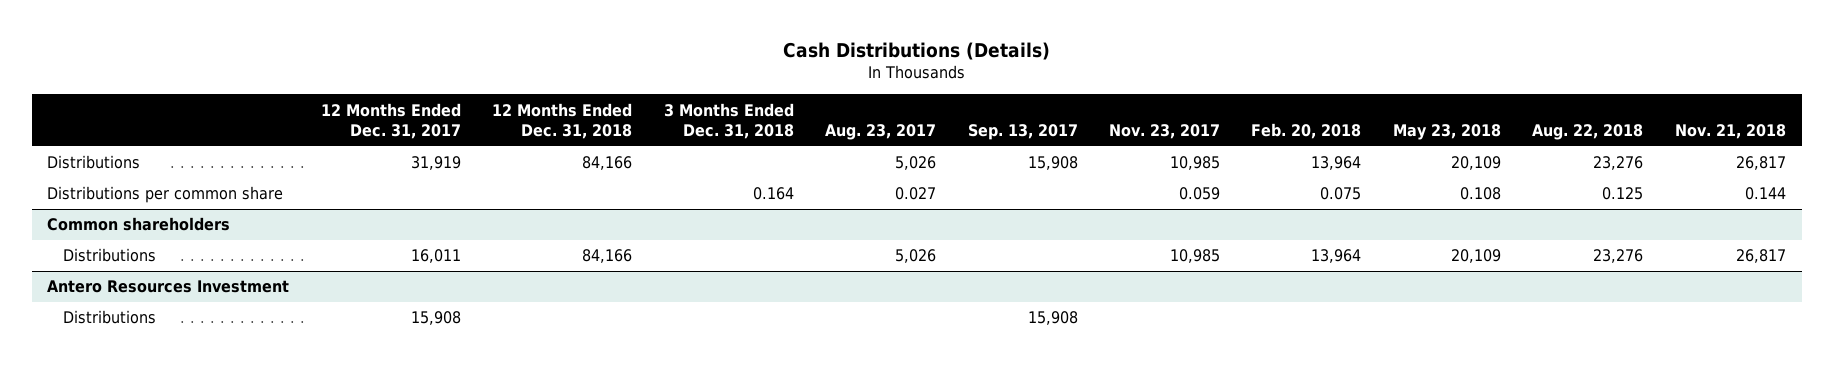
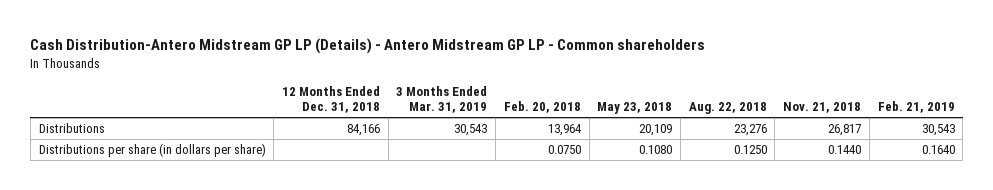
- Cash Distributions (Details)
+ Cash Distribution-Antero Midstream GP LP (Details) - Antero Midstream GP LP - Common shareholders
- | 12 Months Ended Dec. 31, 2017 | 12 Months Ended Dec. 31, 2018 | 3 Months Ended Dec. 31, 2018 | Aug. 23, 2017 | Sep. 13, 2017 | Nov. 23, 2017 | Feb. 20, 2018 | May 23, 2018 | Aug. 22, 2018 | Nov. 21, 2018
+ | 12 Months Ended Dec. 31, 2018 | 3 Months Ended Mar. 31, 2019 | Feb. 20, 2018 | May 23, 2018 | Aug. 22, 2018 | Nov. 21, 2018 | Feb. 21, 2019
- Distributions per common share | | | 0.164 | 0.027 | | 0.059 | 0.075 | 0.108 | 0.125 | 0.144
- Common shareholders
- Distributions | 16,011 | 84,166 | | 5,026 | | 10,985 | 13,964 | 20,109 | 23,276 | 26,817
- Antero Resources Investment
- Distributions | 15,908 | | | | 15,908 | | | | |
+ Distributions per share (in dollars per share) | | | 0.0750 | 0.1080 | 0.1250 | 0.1440 | 0.1640

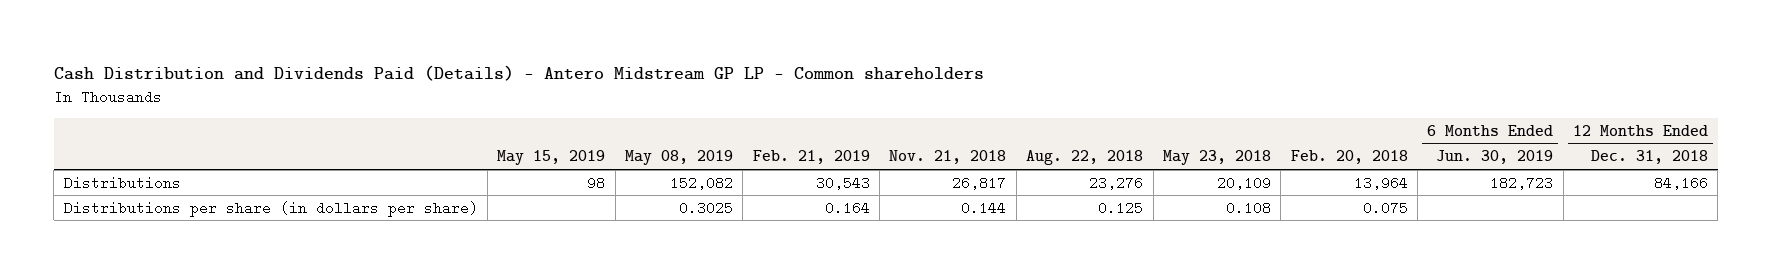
- Cash Distribution-Antero Midstream GP LP (Details) - Antero Midstream GP LP - Common shareholders
+ Cash Distribution and Dividends Paid (Details) - Antero Midstream GP LP - Common shareholders
- | 12 Months Ended Dec. 31, 2018 | 3 Months Ended Mar. 31, 2019 | Feb. 20, 2018 | May 23, 2018 | Aug. 22, 2018 | Nov. 21, 2018 | Feb. 21, 2019
+ | May 15, 2019 | May 08, 2019 | Feb. 21, 2019 | Nov. 21, 2018 | Aug. 22, 2018 | May 23, 2018 | Feb. 20, 2018 | 6 Months Ended Jun. 30, 2019 | 12 Months Ended Dec. 31, 2018
- Distributions per share (in dollars per share) | | | 0.0750 | 0.1080 | 0.1250 | 0.1440 | 0.1640
+ Distributions per share (in dollars per share) | | 0.3025 | 0.164 | 0.144 | 0.125 | 0.108 | 0.075 | |

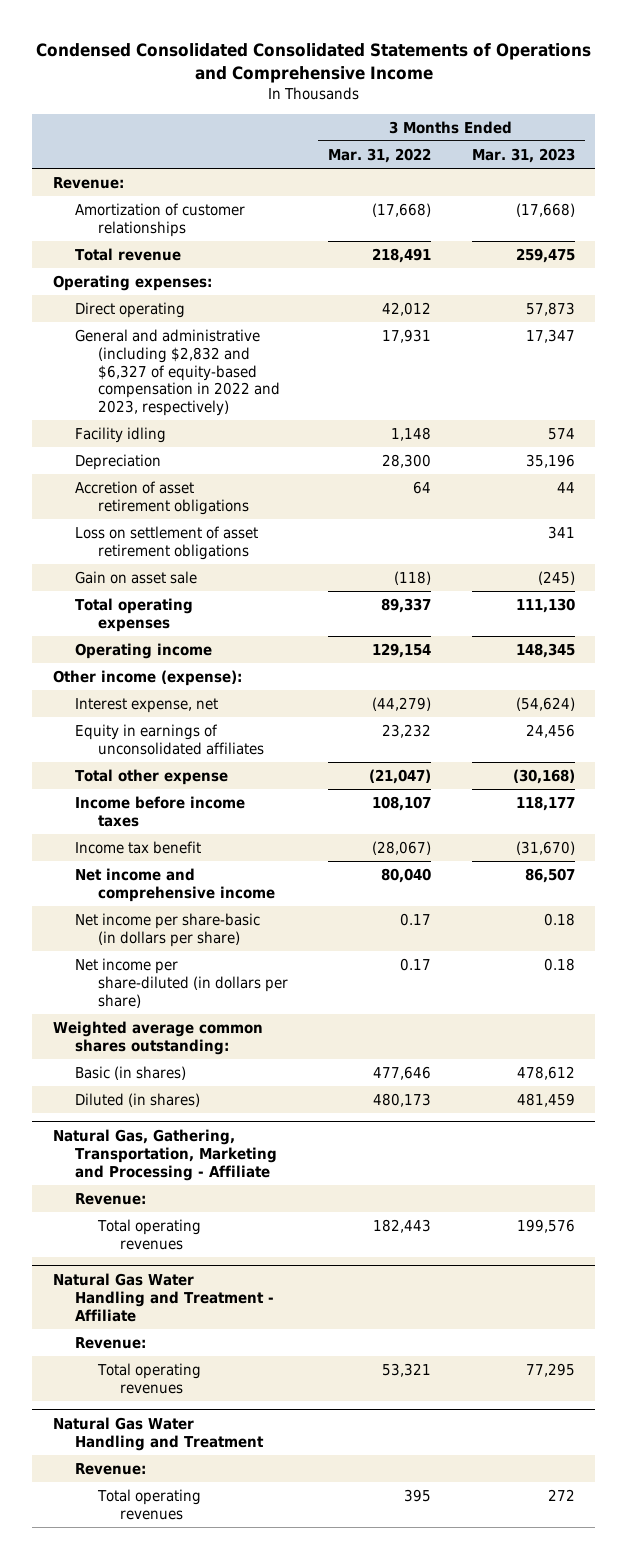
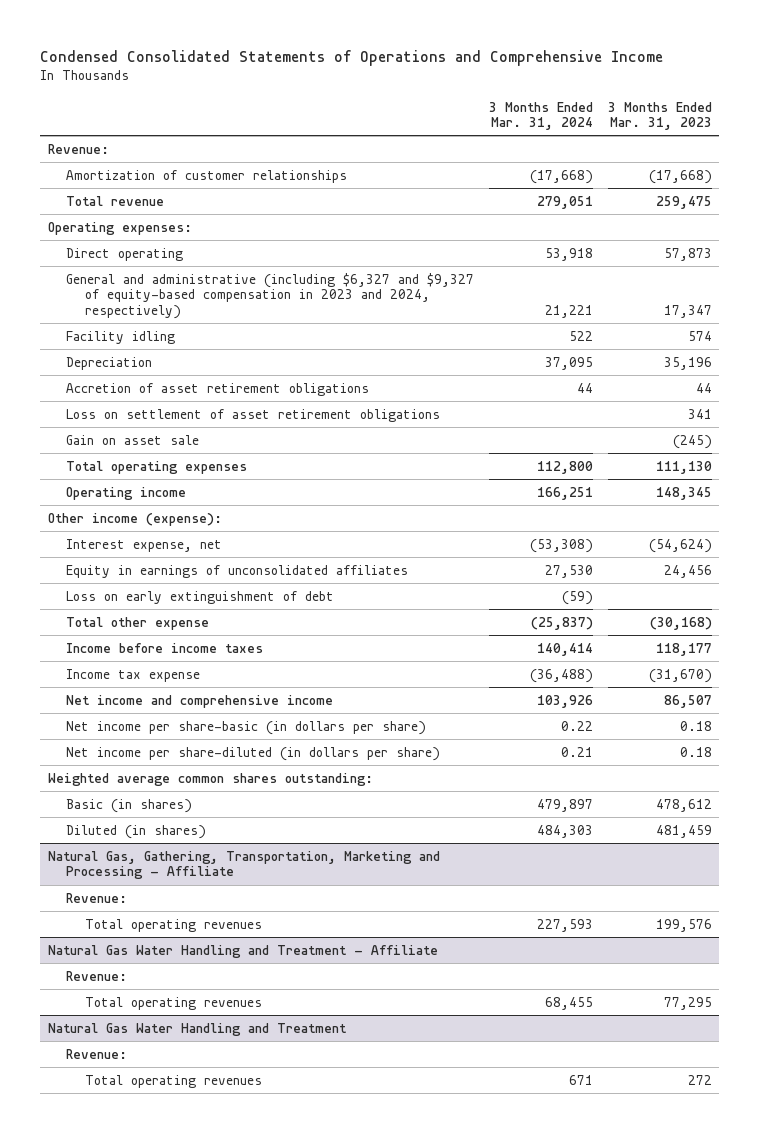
- Condensed Consolidated Consolidated Statements of Operations and Comprehensive Income
+ Condensed Consolidated Statements of Operations and Comprehensive Income
- | 3 Months Ended Mar. 31, 2022 | 3 Months Ended Mar. 31, 2023
+ | 3 Months Ended Mar. 31, 2024 | 3 Months Ended Mar. 31, 2023
- General and administrative (including $2,832 and $6,327 of equity-based compensation in 2022 and 2023, respectively) | 17,931 | 17,347
+ General and administrative (including $6,327 and $9,327 of equity-based compensation in 2023 and 2024, respectively) | 21,221 | 17,347
+ Loss on early extinguishment of debt | (59) |
- Income tax benefit | (28,067) | (31,670)
+ Income tax expense | (36,488) | (31,670)

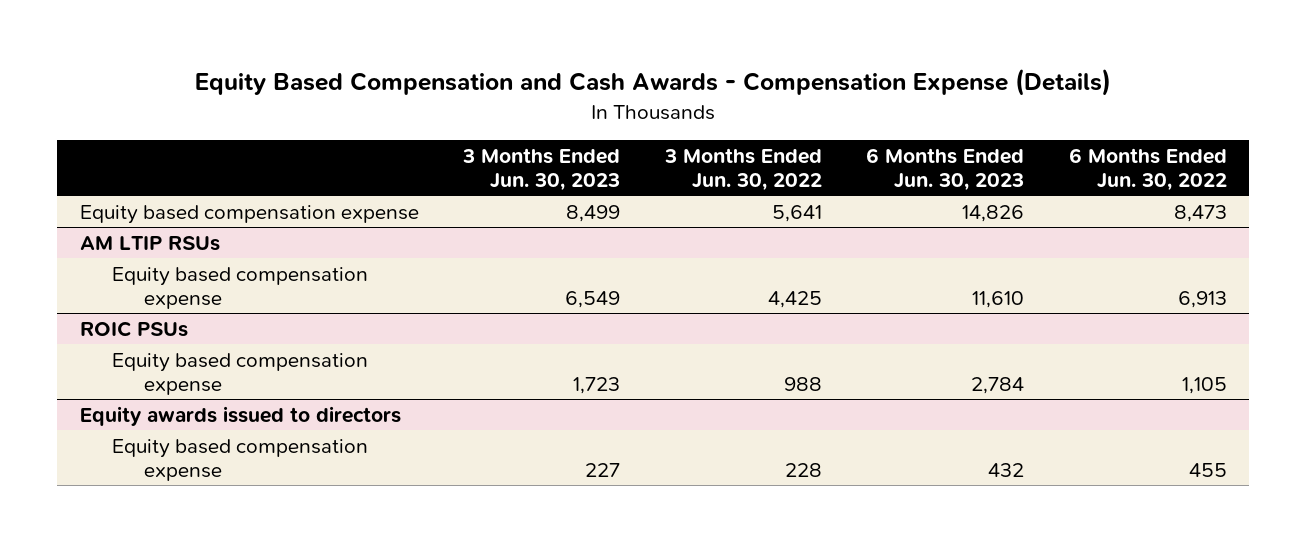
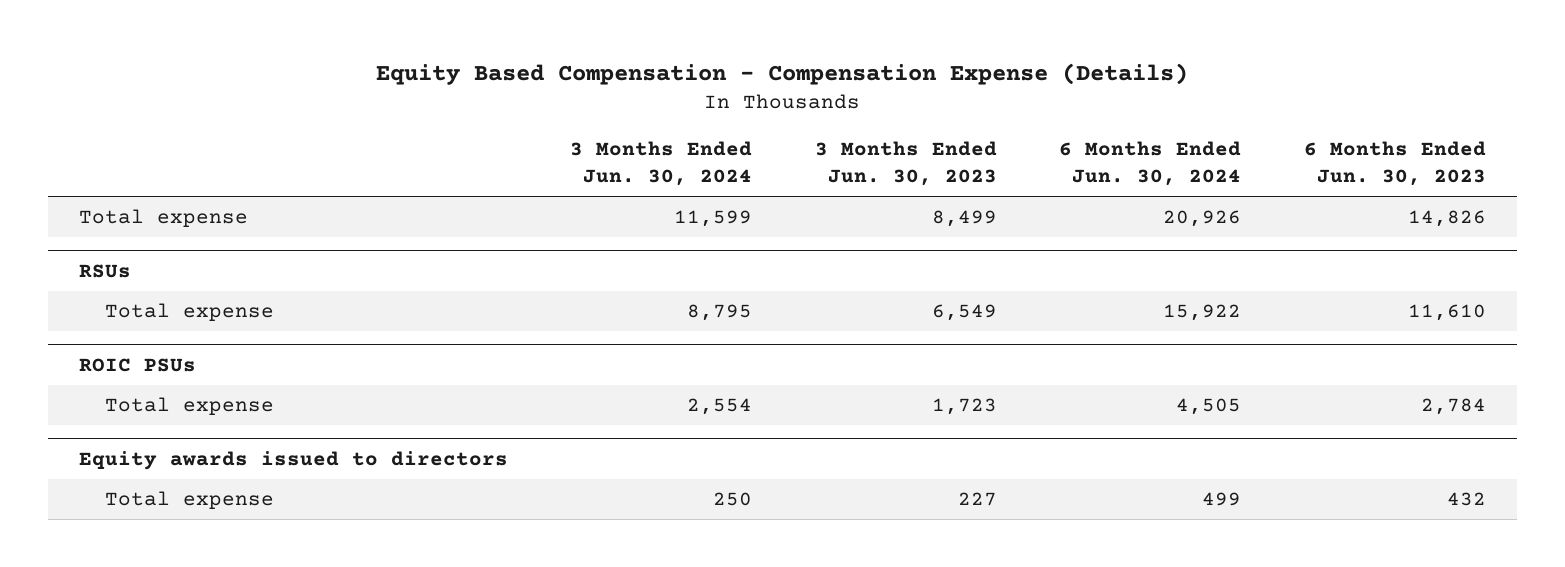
- Equity Based Compensation and Cash Awards - Compensation Expense (Details)
+ Equity Based Compensation - Compensation Expense (Details)
- | 3 Months Ended Jun. 30, 2023 | 3 Months Ended Jun. 30, 2022 | 6 Months Ended Jun. 30, 2023 | 6 Months Ended Jun. 30, 2022
+ | 3 Months Ended Jun. 30, 2024 | 3 Months Ended Jun. 30, 2023 | 6 Months Ended Jun. 30, 2024 | 6 Months Ended Jun. 30, 2023
- Equity based compensation expense | 8,499 | 5,641 | 14,826 | 8,473
- AM LTIP RSUs
- Equity based compensation expense | 6,549 | 4,425 | 11,610 | 6,913
+ Total expense | 11,599 | 8,499 | 20,926 | 14,826
+ RSUs
+ Total expense | 8,795 | 6,549 | 15,922 | 11,610
@ ROIC PSUs
- Equity based compensation expense | 1,723 | 988 | 2,784 | 1,105
+ Total expense | 2,554 | 1,723 | 4,505 | 2,784
@ Equity awards issued to directors
- Equity based compensation expense | 227 | 228 | 432 | 455
+ Total expense | 250 | 227 | 499 | 432

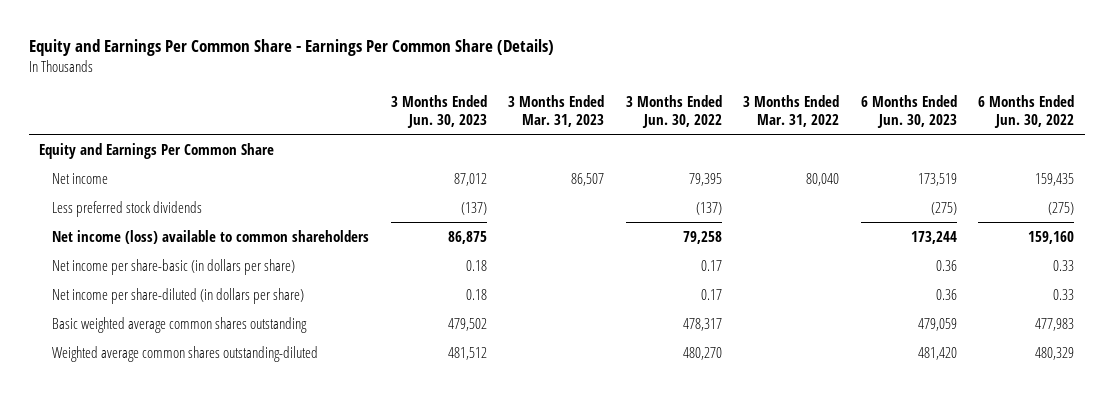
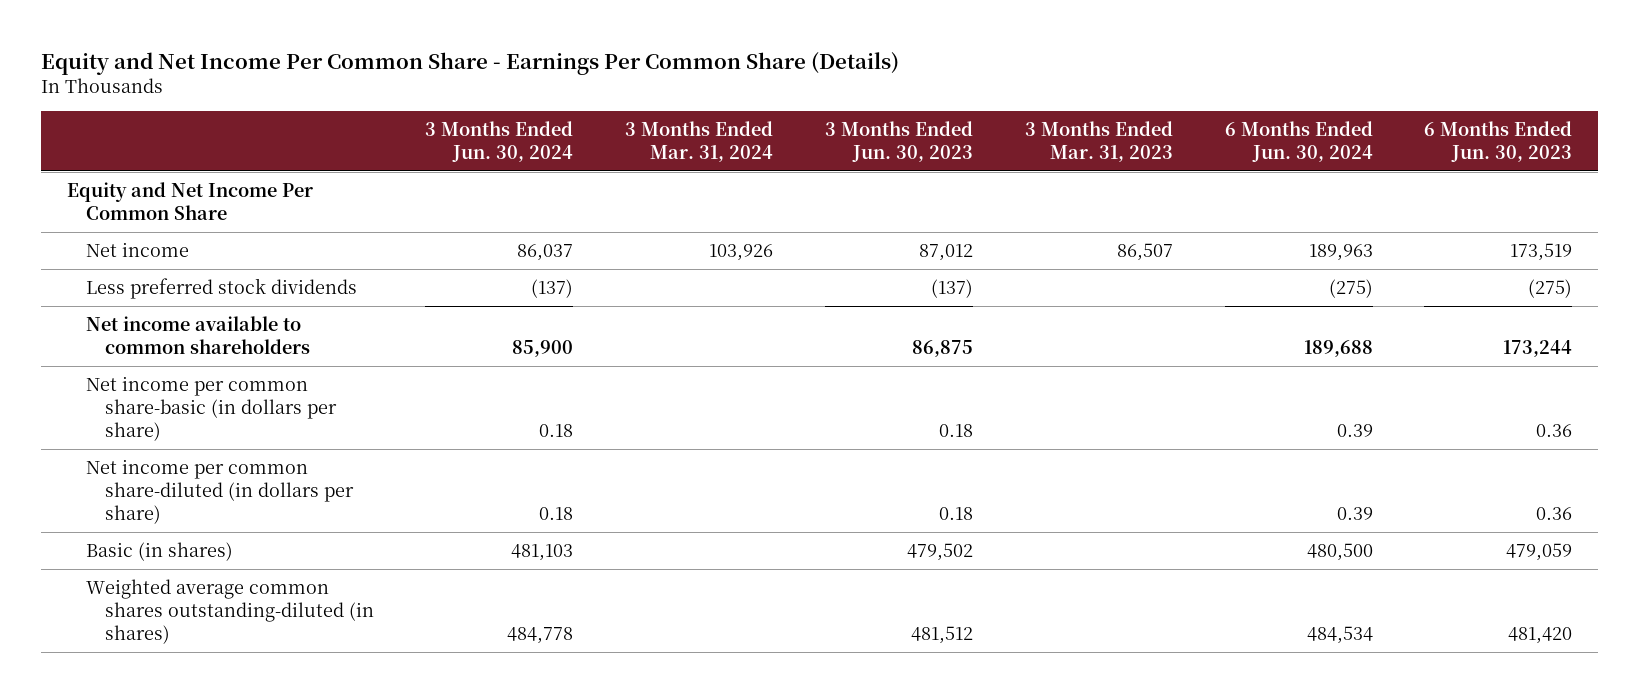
- Equity and Earnings Per Common Share - Earnings Per Common Share (Details)
+ Equity and Net Income Per Common Share - Earnings Per Common Share (Details)
- | 3 Months Ended Jun. 30, 2023 | 3 Months Ended Mar. 31, 2023 | 3 Months Ended Jun. 30, 2022 | 3 Months Ended Mar. 31, 2022 | 6 Months Ended Jun. 30, 2023 | 6 Months Ended Jun. 30, 2022
+ | 3 Months Ended Jun. 30, 2024 | 3 Months Ended Mar. 31, 2024 | 3 Months Ended Jun. 30, 2023 | 3 Months Ended Mar. 31, 2023 | 6 Months Ended Jun. 30, 2024 | 6 Months Ended Jun. 30, 2023
- Equity and Earnings Per Common Share
+ Equity and Net Income Per Common Share
- Net income (loss) available to common shareholders | 86,875 | | 79,258 | | 173,244 | 159,160
- Net income per share-basic (in dollars per share) | 0.18 | | 0.17 | | 0.36 | 0.33
- Net income per share-diluted (in dollars per share) | 0.18 | | 0.17 | | 0.36 | 0.33
- Basic weighted average common shares outstanding | 479,502 | | 478,317 | | 479,059 | 477,983
- Weighted average common shares outstanding-diluted | 481,512 | | 480,270 | | 481,420 | 480,329
+ Net income available to common shareholders | 85,900 | | 86,875 | | 189,688 | 173,244
+ Net income per common share-basic (in dollars per share) | 0.18 | | 0.18 | | 0.39 | 0.36
+ Net income per common share-diluted (in dollars per share) | 0.18 | | 0.18 | | 0.39 | 0.36
+ Basic (in shares) | 481,103 | | 479,502 | | 480,500 | 479,059
+ Weighted average common shares outstanding-diluted (in shares) | 484,778 | | 481,512 | | 484,534 | 481,420

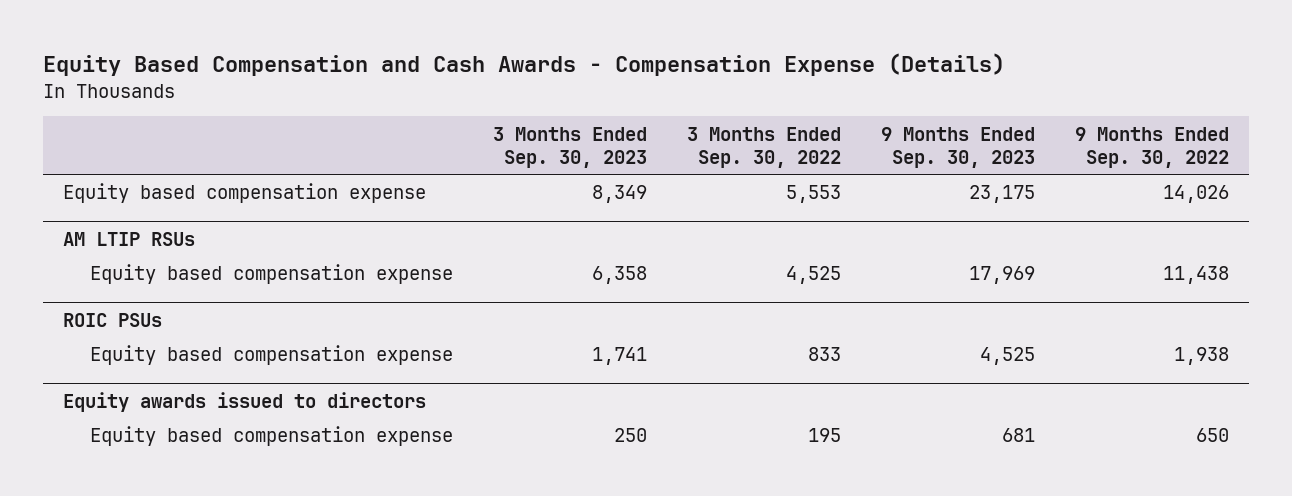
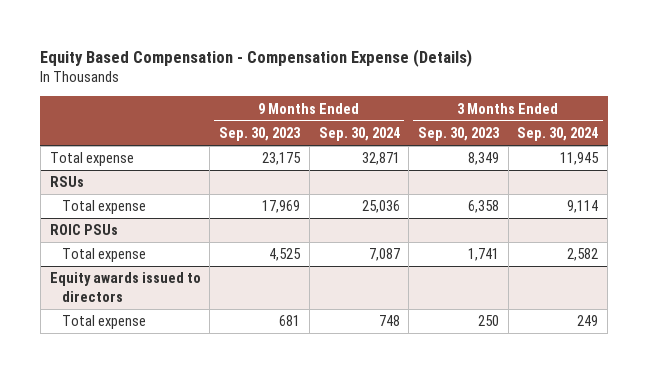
- Equity Based Compensation and Cash Awards - Compensation Expense (Details)
+ Equity Based Compensation - Compensation Expense (Details)
- | 3 Months Ended Sep. 30, 2023 | 3 Months Ended Sep. 30, 2022 | 9 Months Ended Sep. 30, 2023 | 9 Months Ended Sep. 30, 2022
+ | 9 Months Ended Sep. 30, 2023 | 9 Months Ended Sep. 30, 2024 | 3 Months Ended Sep. 30, 2023 | 3 Months Ended Sep. 30, 2024
- Equity based compensation expense | 8,349 | 5,553 | 23,175 | 14,026
- AM LTIP RSUs
- Equity based compensation expense | 6,358 | 4,525 | 17,969 | 11,438
+ Total expense | 23,175 | 32,871 | 8,349 | 11,945
+ RSUs
+ Total expense | 17,969 | 25,036 | 6,358 | 9,114
@ ROIC PSUs
- Equity based compensation expense | 1,741 | 833 | 4,525 | 1,938
+ Total expense | 4,525 | 7,087 | 1,741 | 2,582
@ Equity awards issued to directors
- Equity based compensation expense | 250 | 195 | 681 | 650
+ Total expense | 681 | 748 | 250 | 249

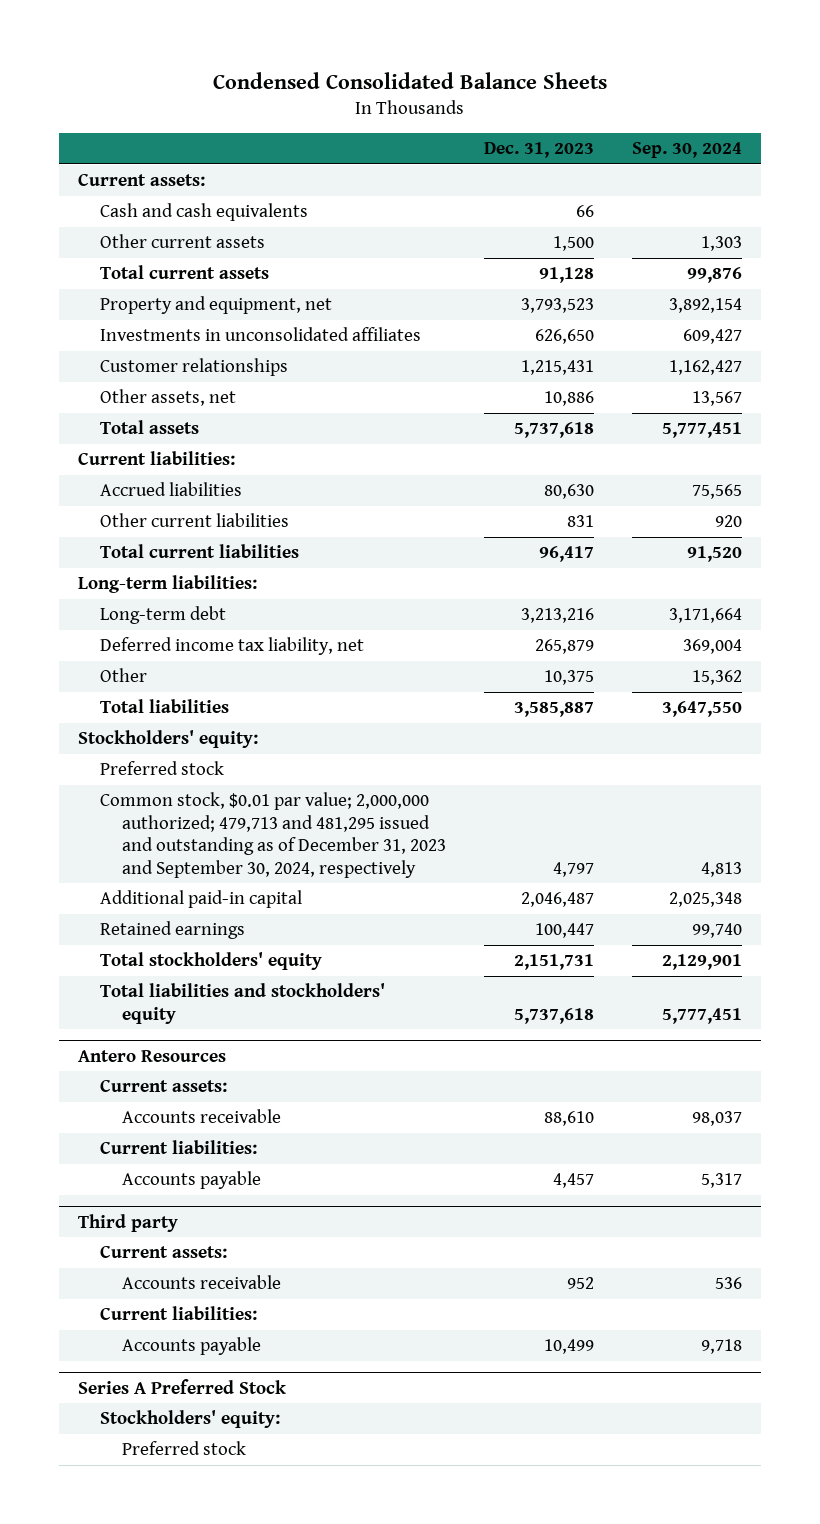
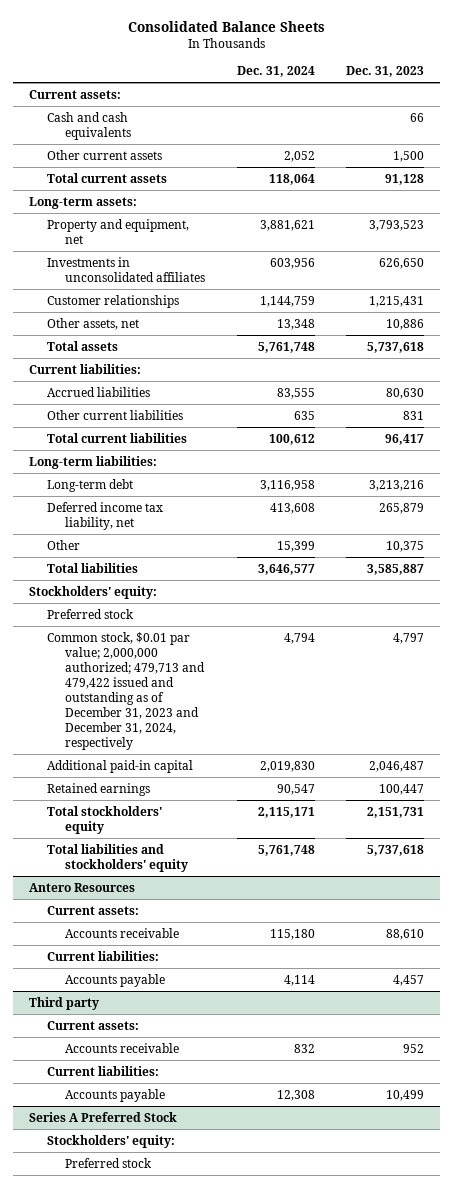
- Condensed Consolidated Balance Sheets
+ Consolidated Balance Sheets
- | Dec. 31, 2023 | Sep. 30, 2024
+ | Dec. 31, 2024 | Dec. 31, 2023
+ Long-term assets:
- Common stock, $0.01 par value; 2,000,000 authorized; 479,713 and 481,295 issued and outstanding as of December 31, 2023 and September 30, 2024, respectively | 4,797 | 4,813
+ Common stock, $0.01 par value; 2,000,000 authorized; 479,713 and 479,422 issued and outstanding as of December 31, 2023 and December 31, 2024, respectively | 4,794 | 4,797

